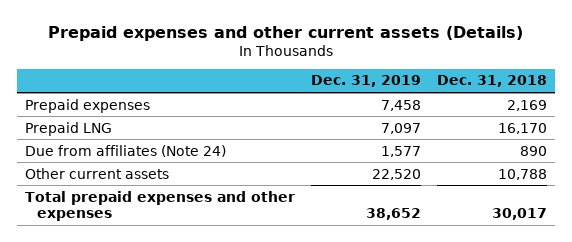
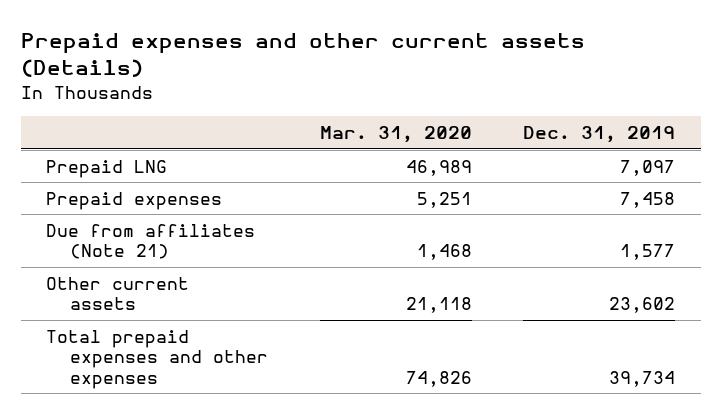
- | Dec. 31, 2019 | Dec. 31, 2018
+ | Mar. 31, 2020 | Dec. 31, 2019
- Due from affiliates (Note 24) | 1,577 | 890
- Other current assets | 22,520 | 10,788
- Total prepaid expenses and other expenses | 38,652 | 30,017
moved down: Prepaid expenses | 5,251 | 7,458
+ Due from affiliates (Note 21) | 1,468 | 1,577
+ Other current assets | 21,118 | 23,602
+ Total prepaid expenses and other expenses | 74,826 | 39,734

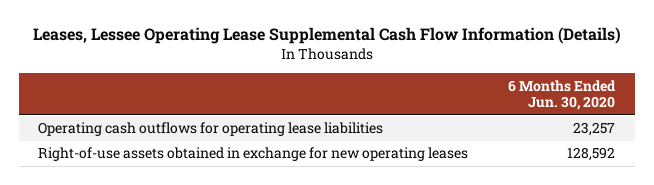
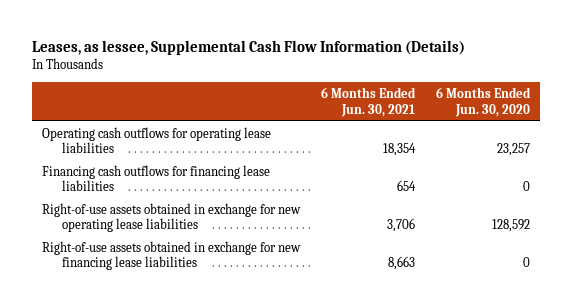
- Leases, Lessee Operating Lease Supplemental Cash Flow Information (Details)
+ Leases, as lessee, Supplemental Cash Flow Information (Details)
- | 6 Months Ended Jun. 30, 2020
+ | 6 Months Ended Jun. 30, 2021 | 6 Months Ended Jun. 30, 2020
- Right-of-use assets obtained in exchange for new operating leases | 128,592
+ Financing cash outflows for financing lease liabilities | 654 | 0
+ Right-of-use assets obtained in exchange for new operating lease liabilities | 3,706 | 128,592
+ Right-of-use assets obtained in exchange for new financing lease liabilities | 8,663 | 0

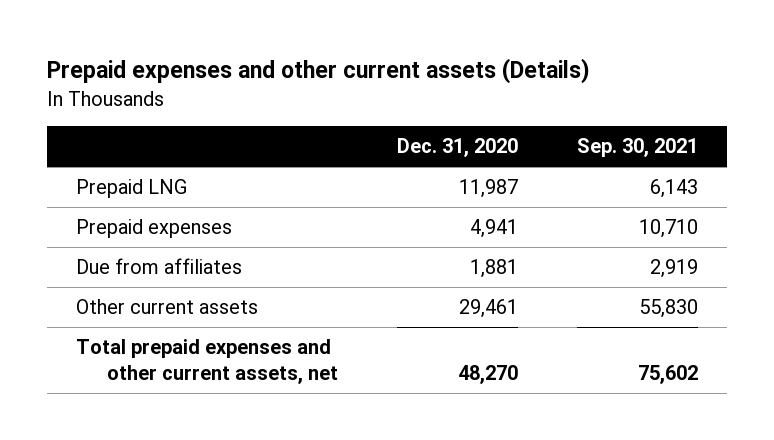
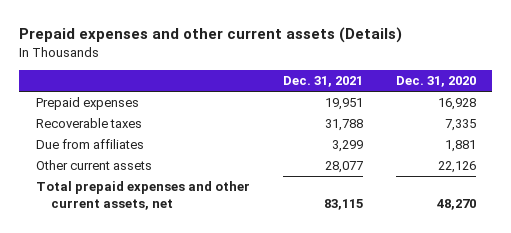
- | Dec. 31, 2020 | Sep. 30, 2021
+ | Dec. 31, 2021 | Dec. 31, 2020
- Prepaid LNG | 11,987 | 6,143
- Prepaid expenses | 4,941 | 10,710
+ Prepaid expenses | 19,951 | 16,928
+ Recoverable taxes | 31,788 | 7,335
- Other current assets | 29,461 | 55,830
+ Other current assets | 28,077 | 22,126

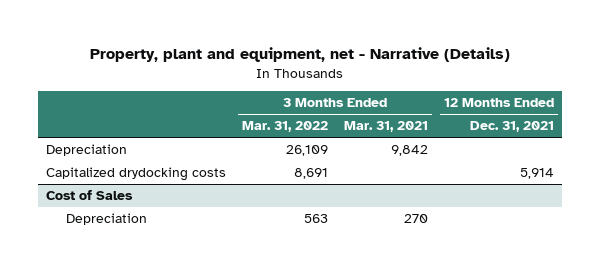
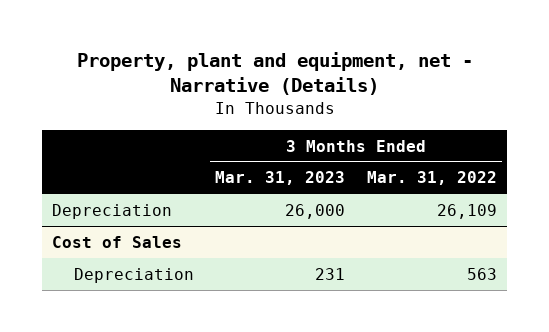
- | 3 Months Ended Mar. 31, 2022 | 3 Months Ended Mar. 31, 2021 | 12 Months Ended Dec. 31, 2021
+ | 3 Months Ended Mar. 31, 2023 | 3 Months Ended Mar. 31, 2022
- Capitalized drydocking costs | 8,691 | | 5,914

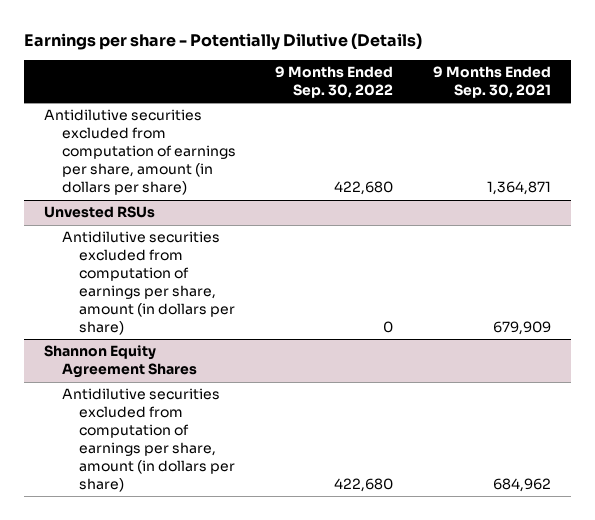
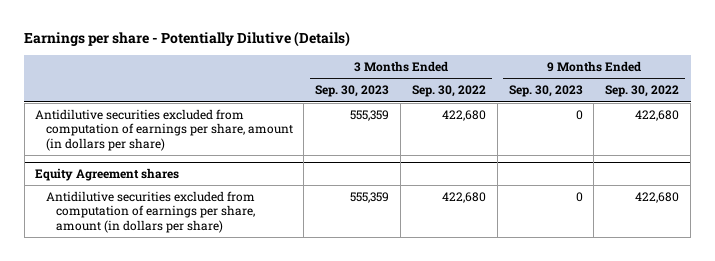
- | 9 Months Ended Sep. 30, 2022 | 9 Months Ended Sep. 30, 2021
+ | 3 Months Ended Sep. 30, 2023 | 3 Months Ended Sep. 30, 2022 | 9 Months Ended Sep. 30, 2023 | 9 Months Ended Sep. 30, 2022
- Unvested RSUs
- Antidilutive securities excluded from computation of earnings per share, amount (in dollars per share) | 0 | 679,909
- Shannon Equity Agreement Shares
+ Equity Agreement shares

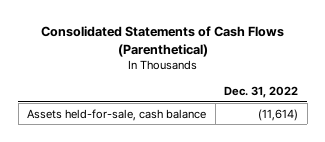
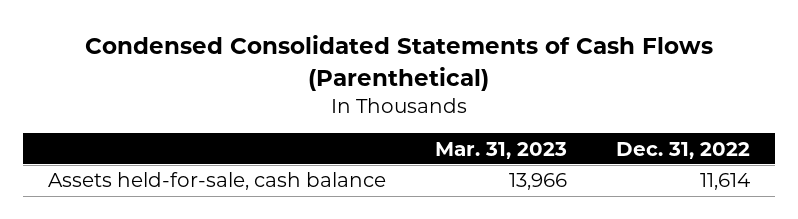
- Consolidated Statements of Cash Flows (Parenthetical)
+ Condensed Consolidated Statements of Cash Flows (Parenthetical)
- | Dec. 31, 2022
+ | Mar. 31, 2023 | Dec. 31, 2022
- Assets held-for-sale, cash balance | (11,614)
+ Assets held-for-sale, cash balance | 13,966 | 11,614

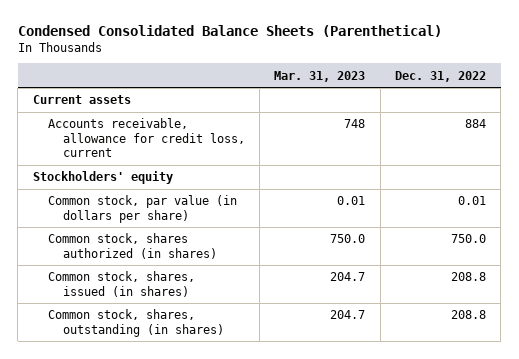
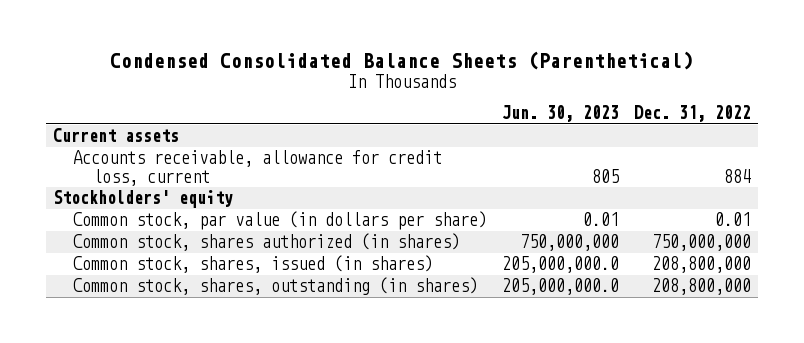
- | Mar. 31, 2023 | Dec. 31, 2022
+ | Jun. 30, 2023 | Dec. 31, 2022
- Common stock, shares authorized (in shares) | 750.0 | 750.0
- Common stock, shares, issued (in shares) | 204.7 | 208.8
- Common stock, shares, outstanding (in shares) | 204.7 | 208.8
+ Common stock, shares authorized (in shares) | 750,000,000 | 750,000,000
+ Common stock, shares, issued (in shares) | 205,000,000.0 | 208,800,000
+ Common stock, shares, outstanding (in shares) | 205,000,000.0 | 208,800,000

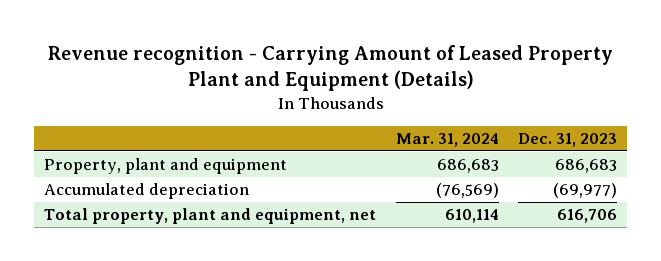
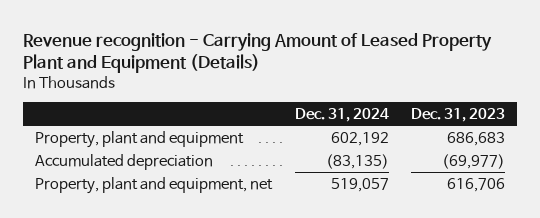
- | Mar. 31, 2024 | Dec. 31, 2023
+ | Dec. 31, 2024 | Dec. 31, 2023
- Total property, plant and equipment, net | 610,114 | 616,706
+ Property, plant and equipment, net | 519,057 | 616,706

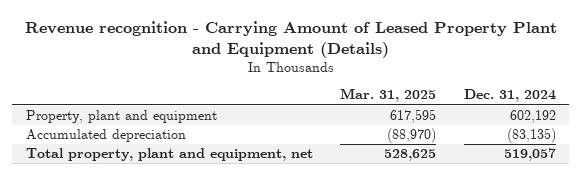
- | Dec. 31, 2024 | Dec. 31, 2023
+ | Mar. 31, 2025 | Dec. 31, 2024
- Property, plant and equipment, net | 519,057 | 616,706
+ Total property, plant and equipment, net | 528,625 | 519,057

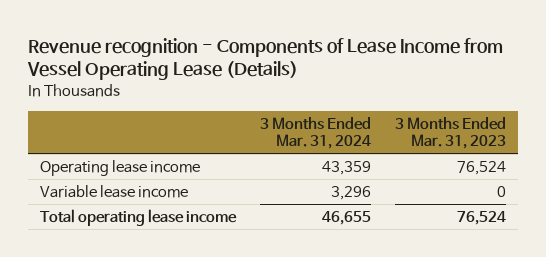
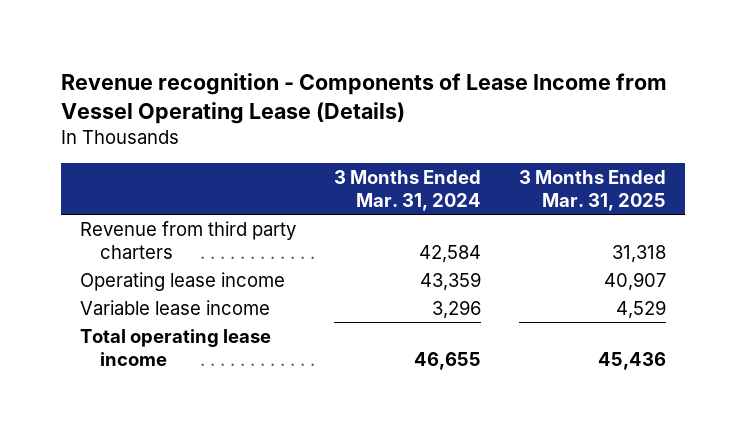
- | 3 Months Ended Mar. 31, 2024 | 3 Months Ended Mar. 31, 2023
+ | 3 Months Ended Mar. 31, 2024 | 3 Months Ended Mar. 31, 2025
+ Revenue from third party charters | 42,584 | 31,318

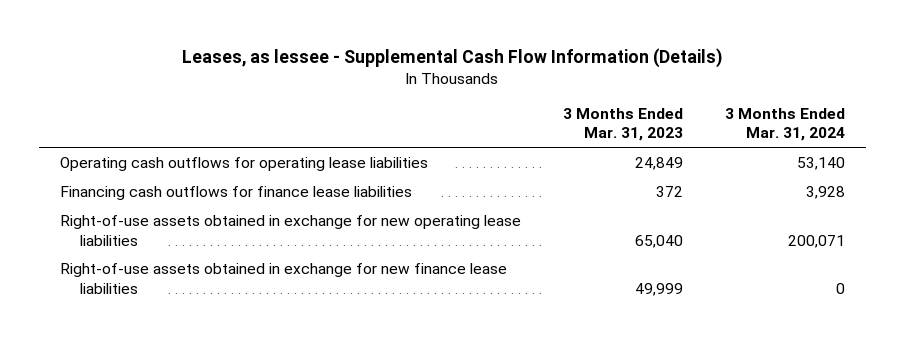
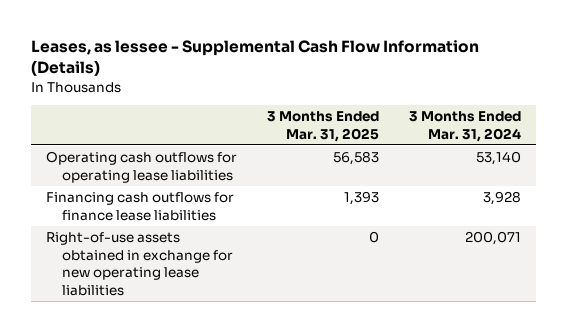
- | 3 Months Ended Mar. 31, 2023 | 3 Months Ended Mar. 31, 2024
+ | 3 Months Ended Mar. 31, 2025 | 3 Months Ended Mar. 31, 2024
- Right-of-use assets obtained in exchange for new finance lease liabilities | 49,999 | 0

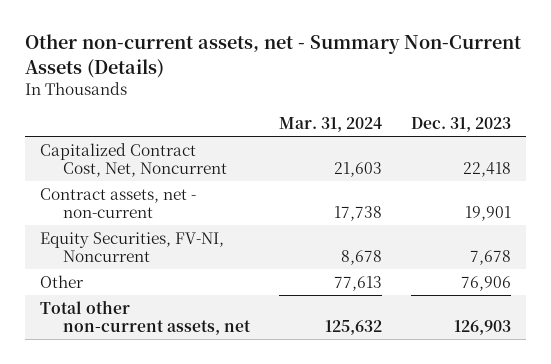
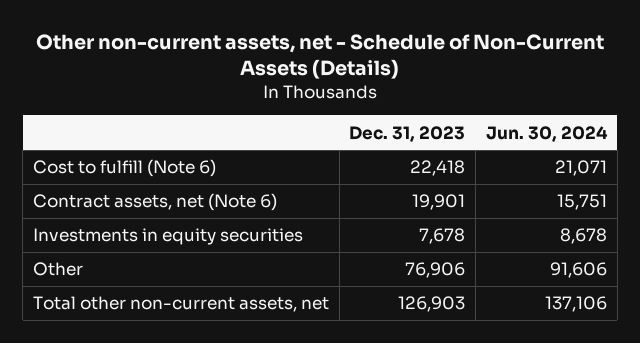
- Other non-current assets, net - Summary Non-Current Assets (Details)
+ Other non-current assets, net - Schedule of Non-Current Assets (Details)
- | Mar. 31, 2024 | Dec. 31, 2023
+ | Dec. 31, 2023 | Jun. 30, 2024
- Capitalized Contract Cost, Net, Noncurrent | 21,603 | 22,418
- Contract assets, net - non-current | 17,738 | 19,901
- Equity Securities, FV-NI, Noncurrent | 8,678 | 7,678
+ Cost to fulfill (Note 6) | 22,418 | 21,071
+ Contract assets, net (Note 6) | 19,901 | 15,751
+ Investments in equity securities | 7,678 | 8,678

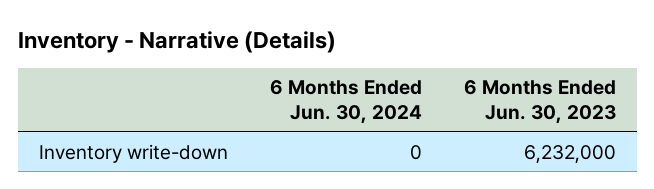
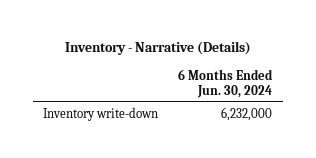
- | 6 Months Ended Jun. 30, 2024 | 6 Months Ended Jun. 30, 2023
+ | 6 Months Ended Jun. 30, 2024
- Inventory write-down | 0 | 6,232,000
+ Inventory write-down | 6,232,000

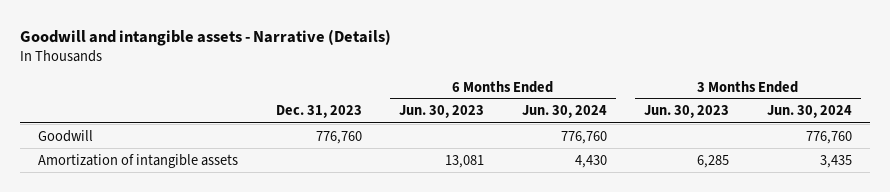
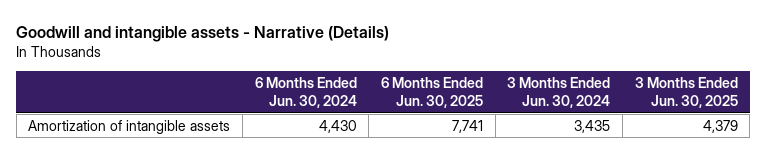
- | Dec. 31, 2023 | 6 Months Ended Jun. 30, 2023 | 6 Months Ended Jun. 30, 2024 | 3 Months Ended Jun. 30, 2023 | 3 Months Ended Jun. 30, 2024
+ | 6 Months Ended Jun. 30, 2024 | 6 Months Ended Jun. 30, 2025 | 3 Months Ended Jun. 30, 2024 | 3 Months Ended Jun. 30, 2025
- Goodwill | 776,760 | | 776,760 | | 776,760

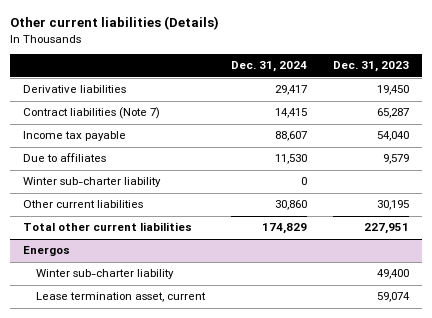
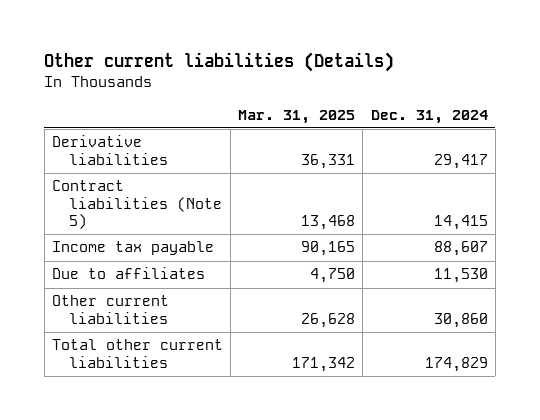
- | Dec. 31, 2024 | Dec. 31, 2023
+ | Mar. 31, 2025 | Dec. 31, 2024
- Contract liabilities (Note 7) | 14,415 | 65,287
+ Contract liabilities (Note 5) | 13,468 | 14,415
- Winter sub-charter liability | 0 |
- Energos
- Winter sub-charter liability | | 49,400
- Lease termination asset, current | | 59,074

